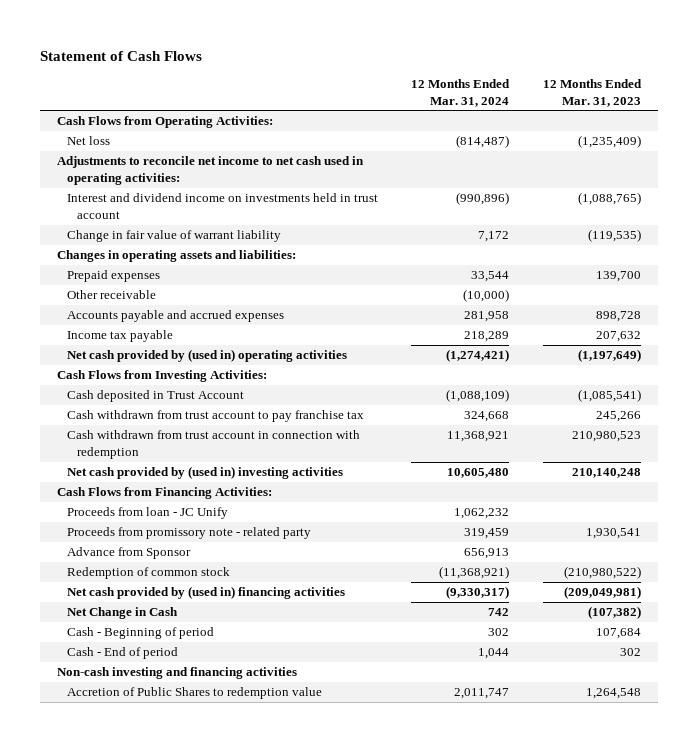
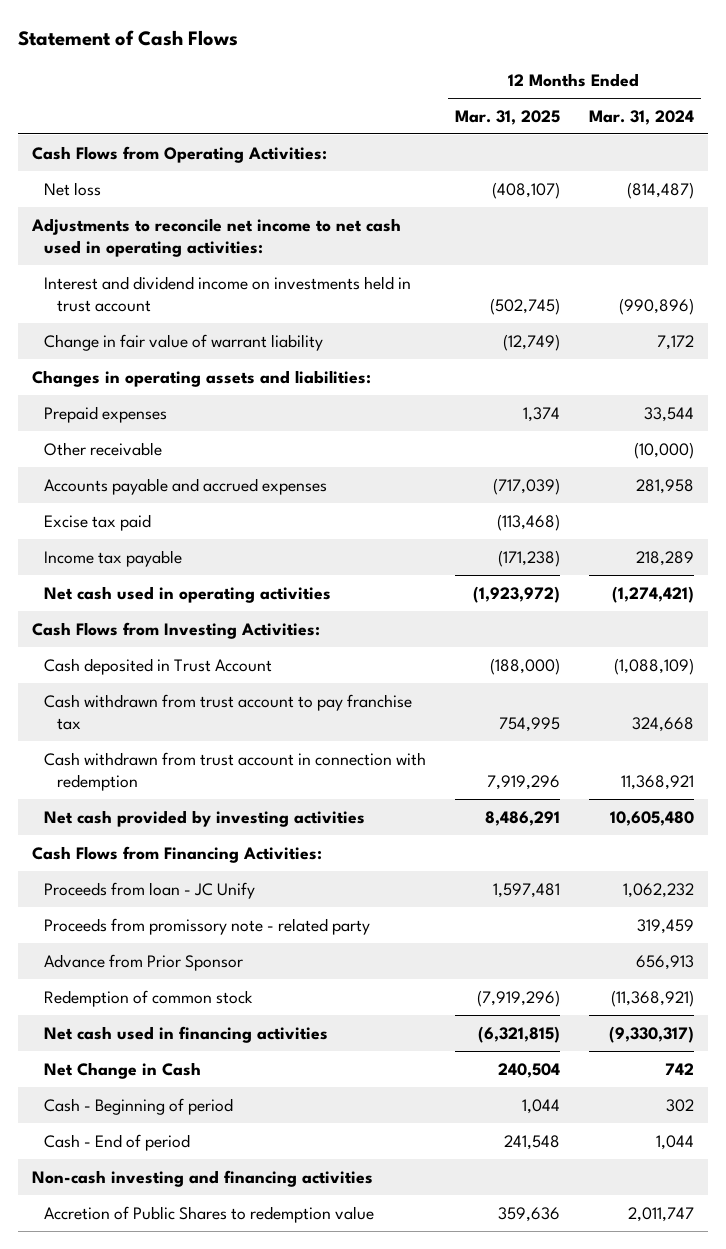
- | 12 Months Ended Mar. 31, 2024 | 12 Months Ended Mar. 31, 2023
+ | 12 Months Ended Mar. 31, 2025 | 12 Months Ended Mar. 31, 2024
+ Excise tax paid | (113,468) |
- Net cash provided by (used in) operating activities | (1,274,421) | (1,197,649)
+ Net cash used in operating activities | (1,923,972) | (1,274,421)
- Net cash provided by (used in) investing activities | 10,605,480 | 210,140,248
+ Net cash provided by investing activities | 8,486,291 | 10,605,480
- Advance from Sponsor | 656,913 |
+ Advance from Prior Sponsor | | 656,913
- Net cash provided by (used in) financing activities | (9,330,317) | (209,049,981)
+ Net cash used in financing activities | (6,321,815) | (9,330,317)

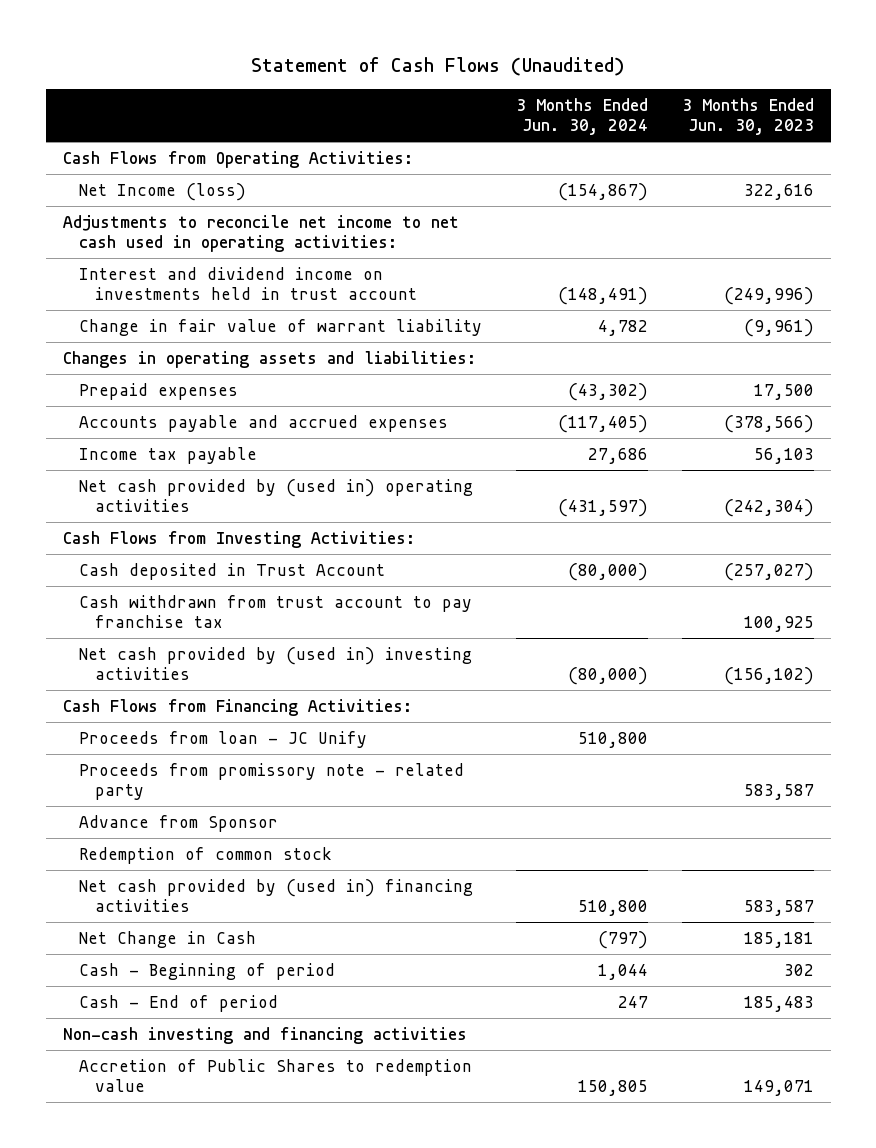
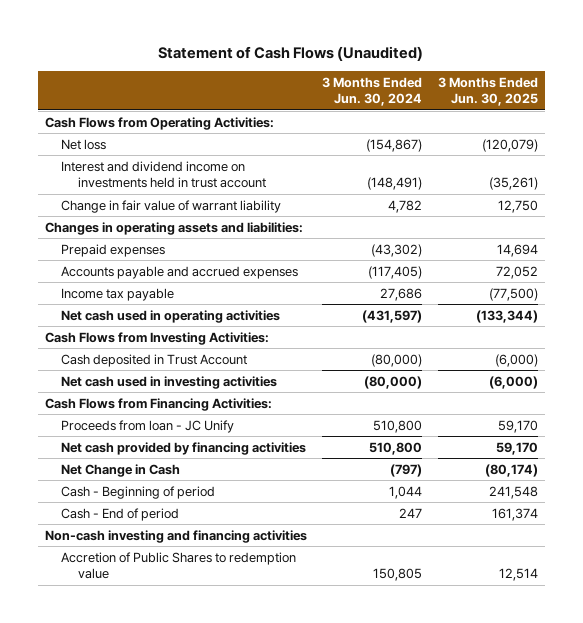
- | 3 Months Ended Jun. 30, 2024 | 3 Months Ended Jun. 30, 2023
+ | 3 Months Ended Jun. 30, 2024 | 3 Months Ended Jun. 30, 2025
- Net Income (loss) | (154,867) | 322,616
- Adjustments to reconcile net income to net cash used in operating activities:
+ Net loss | (154,867) | (120,079)
- Net cash provided by (used in) operating activities | (431,597) | (242,304)
+ Net cash used in operating activities | (431,597) | (133,344)
- Cash withdrawn from trust account to pay franchise tax | | 100,925
- Net cash provided by (used in) investing activities | (80,000) | (156,102)
+ Net cash used in investing activities | (80,000) | (6,000)
- Proceeds from promissory note - related party | | 583,587
- Advance from Sponsor
- Redemption of common stock
- Net cash provided by (used in) financing activities | 510,800 | 583,587
+ Net cash provided by financing activities | 510,800 | 59,170

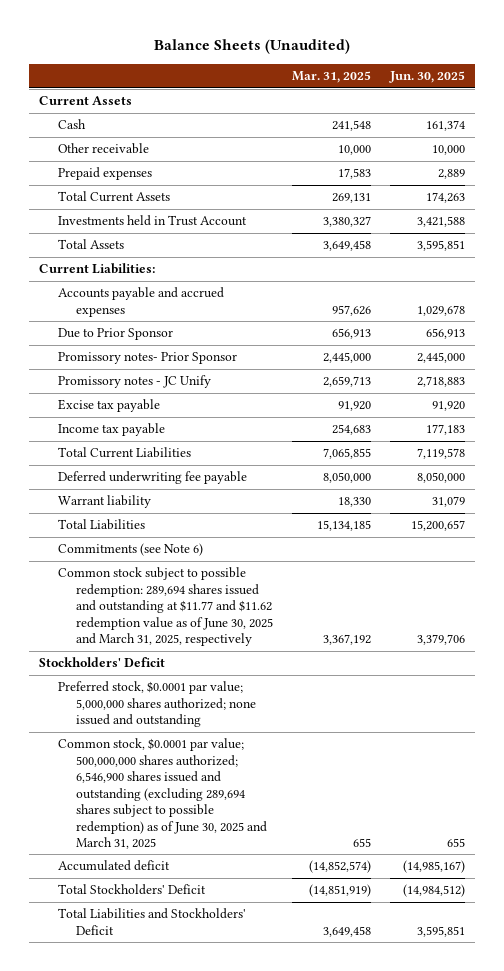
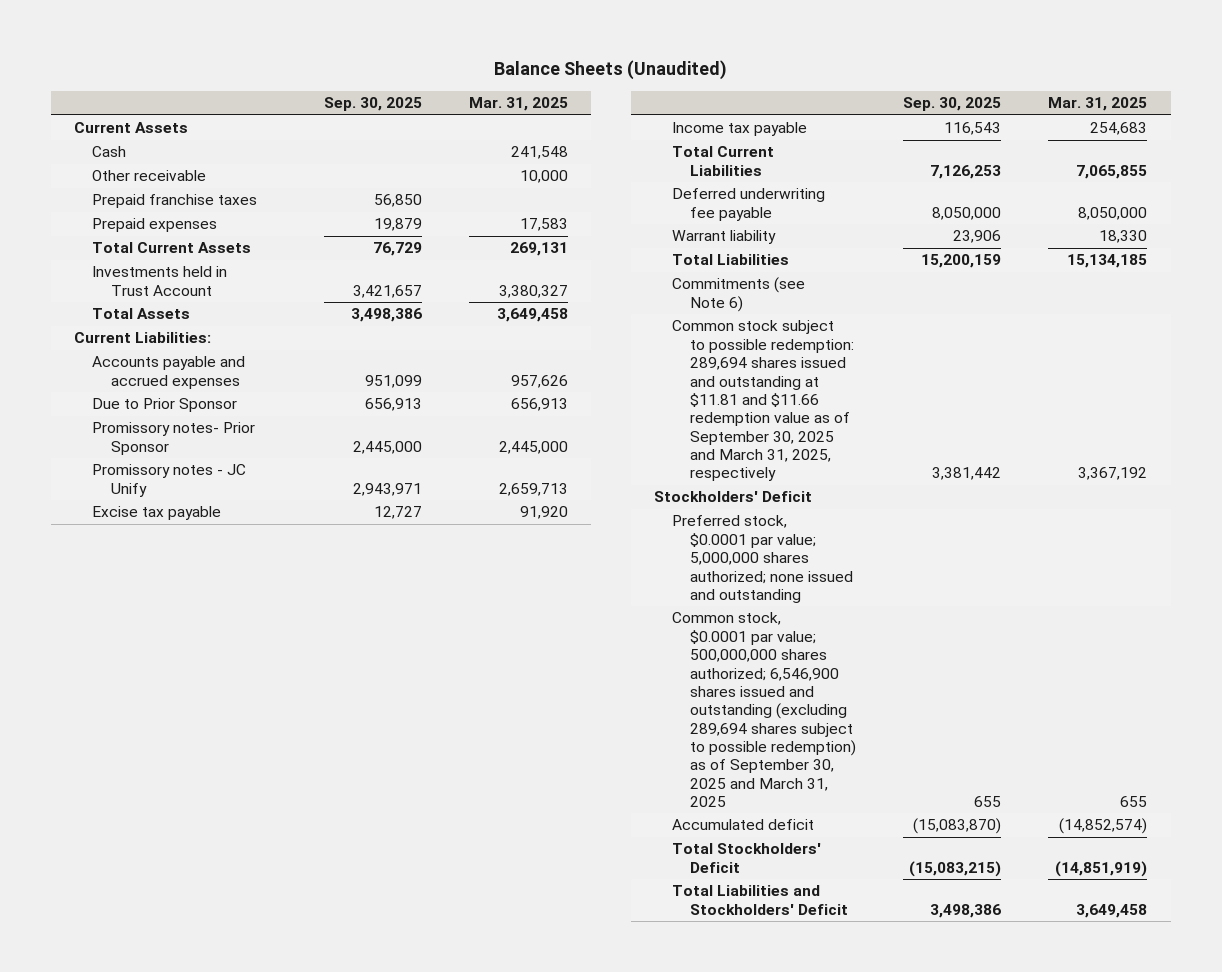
- | Mar. 31, 2025 | Jun. 30, 2025
+ | Sep. 30, 2025 | Mar. 31, 2025
+ Prepaid franchise taxes | 56,850 |
- Common stock subject to possible redemption: 289,694 shares issued and outstanding at $11.77 and $11.62 redemption value as of June 30, 2025 and March 31, 2025, respectively | 3,367,192 | 3,379,706
+ Common stock subject to possible redemption: 289,694 shares issued and outstanding at $11.81 and $11.66 redemption value as of September 30, 2025 and March 31, 2025, respectively | 3,381,442 | 3,367,192
- Common stock, $0.0001 par value; 500,000,000 shares authorized; 6,546,900 shares issued and outstanding (excluding 289,694 shares subject to possible redemption) as of June 30, 2025 and March 31, 2025 | 655 | 655
+ Common stock, $0.0001 par value; 500,000,000 shares authorized; 6,546,900 shares issued and outstanding (excluding 289,694 shares subject to possible redemption) as of September 30, 2025 and March 31, 2025 | 655 | 655

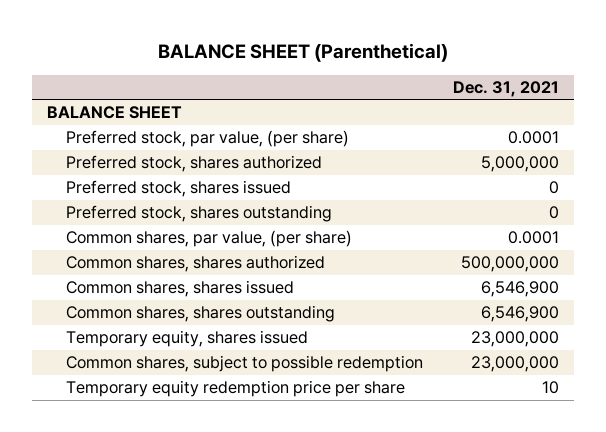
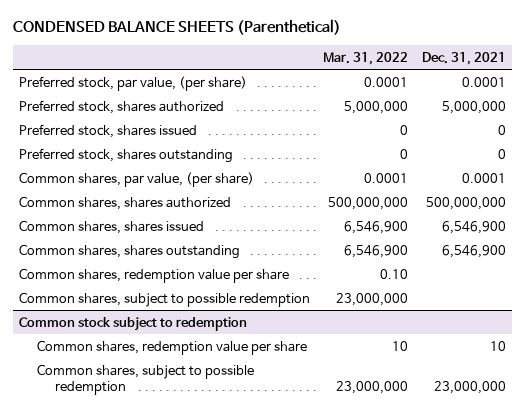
- BALANCE SHEET (Parenthetical)
+ CONDENSED BALANCE SHEETS (Parenthetical)
- | Dec. 31, 2021
+ | Mar. 31, 2022 | Dec. 31, 2021
- BALANCE SHEET
- Temporary equity, shares issued | 23,000,000
+ Common shares, redemption value per share | 0.10 |
+ Common shares, subject to possible redemption | 23,000,000 |
+ Common stock subject to redemption
+ Common shares, redemption value per share | 10 | 10
- Temporary equity redemption price per share | 10

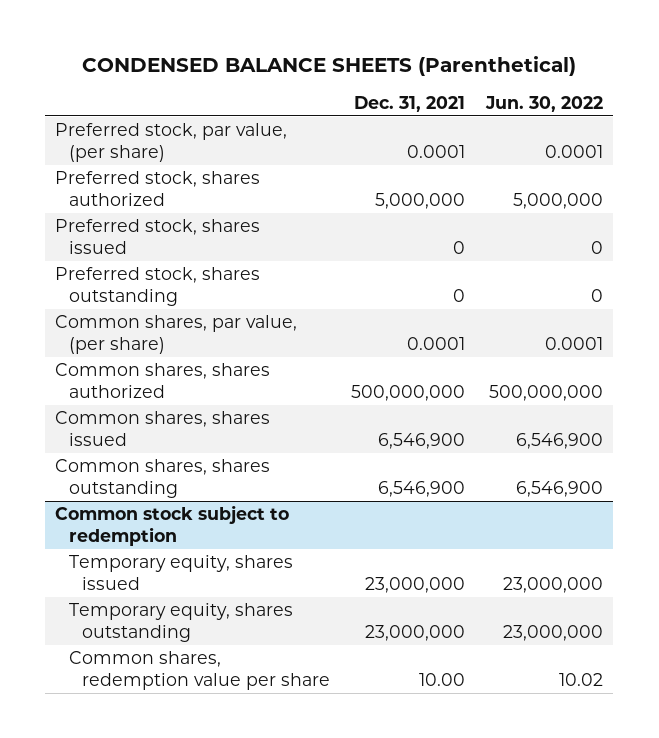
- | Mar. 31, 2022 | Dec. 31, 2021
+ | Dec. 31, 2021 | Jun. 30, 2022
- Common shares, redemption value per share | 0.10 |
- Common shares, subject to possible redemption | 23,000,000 |
@ Common stock subject to redemption
- Common shares, redemption value per share | 10 | 10
- Common shares, subject to possible redemption | 23,000,000 | 23,000,000
+ Temporary equity, shares issued | 23,000,000 | 23,000,000
+ Temporary equity, shares outstanding | 23,000,000 | 23,000,000
+ Common shares, redemption value per share | 10.00 | 10.02

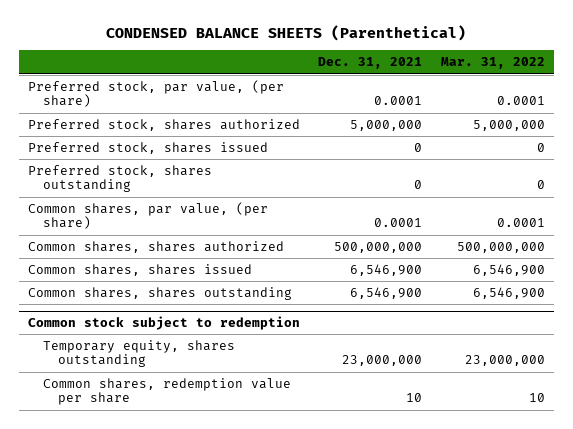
- | Dec. 31, 2021 | Jun. 30, 2022
+ | Dec. 31, 2021 | Mar. 31, 2022
@ Common stock subject to redemption
- Temporary equity, shares issued | 23,000,000 | 23,000,000
- Common shares, redemption value per share | 10.00 | 10.02
+ Common shares, redemption value per share | 10 | 10

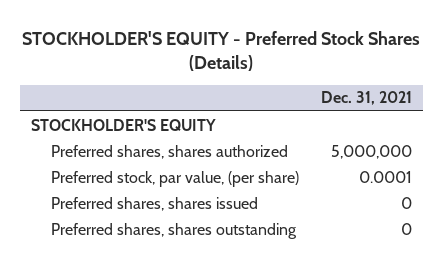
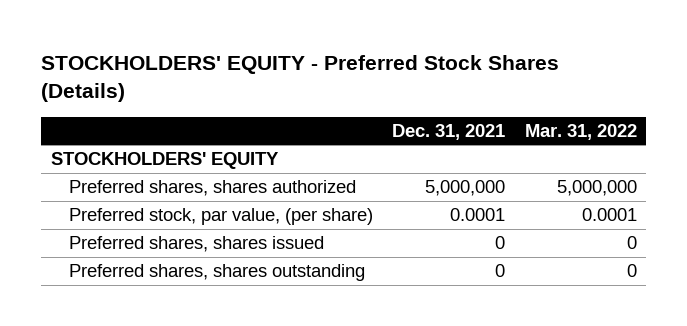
- STOCKHOLDER'S EQUITY - Preferred Stock Shares (Details)
+ STOCKHOLDERS' EQUITY - Preferred Stock Shares (Details)
- | Dec. 31, 2021
+ | Dec. 31, 2021 | Mar. 31, 2022
- STOCKHOLDER'S EQUITY
+ STOCKHOLDERS' EQUITY

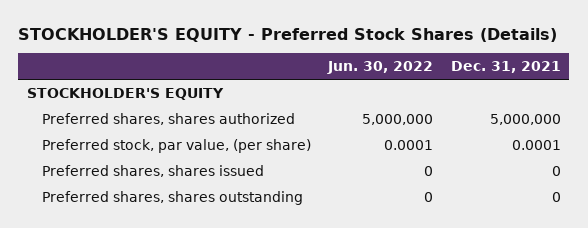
- STOCKHOLDERS' EQUITY - Preferred Stock Shares (Details)
+ STOCKHOLDER'S EQUITY - Preferred Stock Shares (Details)
- | Dec. 31, 2021 | Mar. 31, 2022
+ | Jun. 30, 2022 | Dec. 31, 2021
- STOCKHOLDERS' EQUITY
+ STOCKHOLDER'S EQUITY

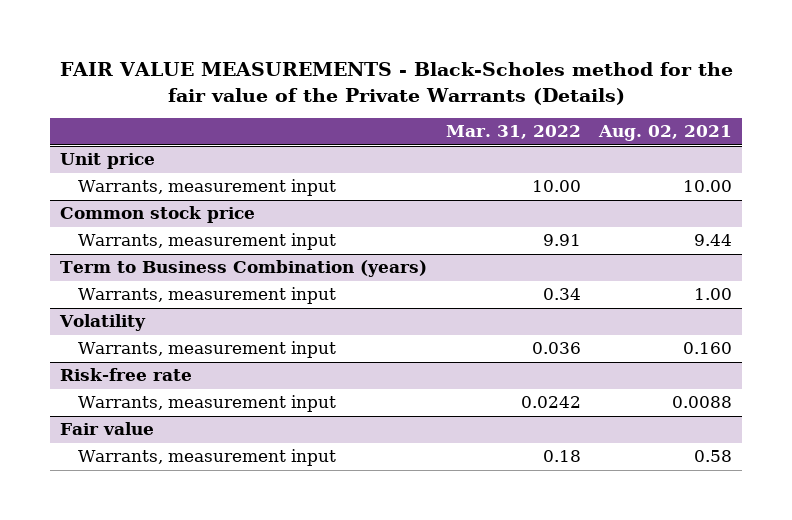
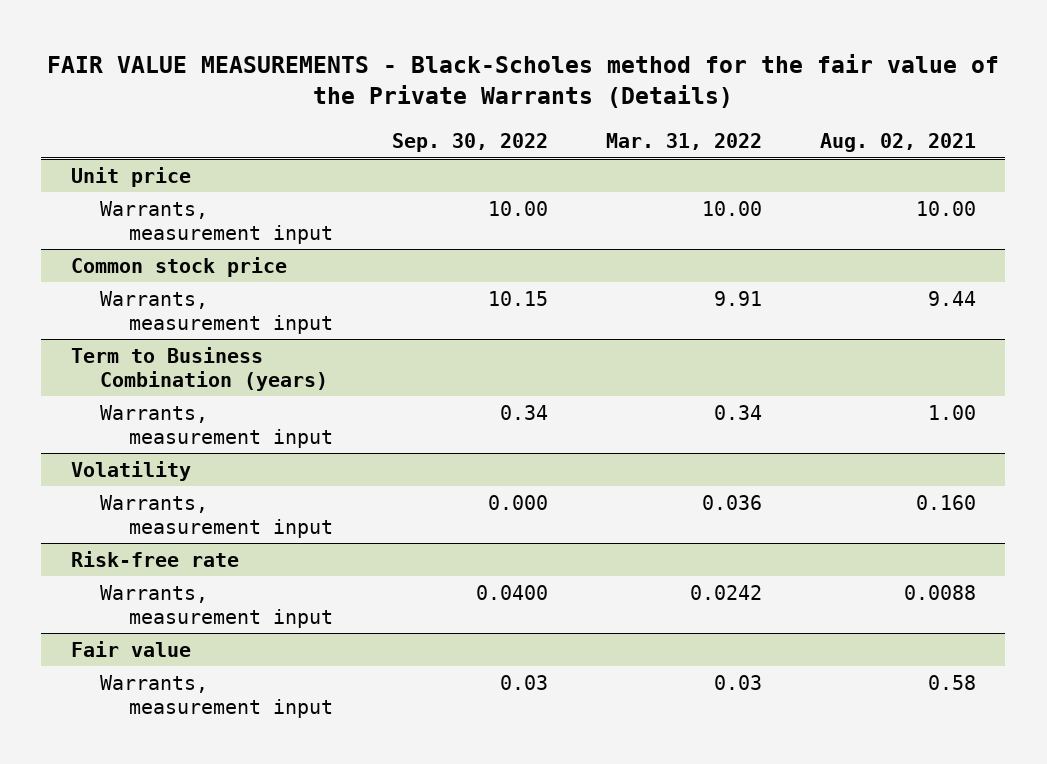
- | Mar. 31, 2022 | Aug. 02, 2021
+ | Sep. 30, 2022 | Mar. 31, 2022 | Aug. 02, 2021
@ Fair value
- Warrants, measurement input | 0.18 | 0.58
+ Warrants, measurement input | 0.03 | 0.03 | 0.58

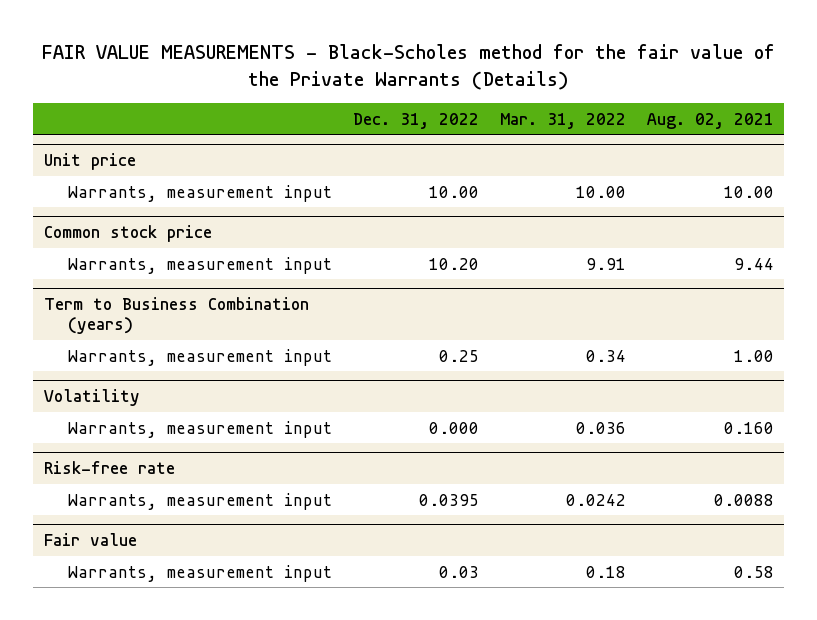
- | Sep. 30, 2022 | Mar. 31, 2022 | Aug. 02, 2021
+ | Dec. 31, 2022 | Mar. 31, 2022 | Aug. 02, 2021
@ Fair value
- Warrants, measurement input | 0.03 | 0.03 | 0.58
+ Warrants, measurement input | 0.03 | 0.18 | 0.58

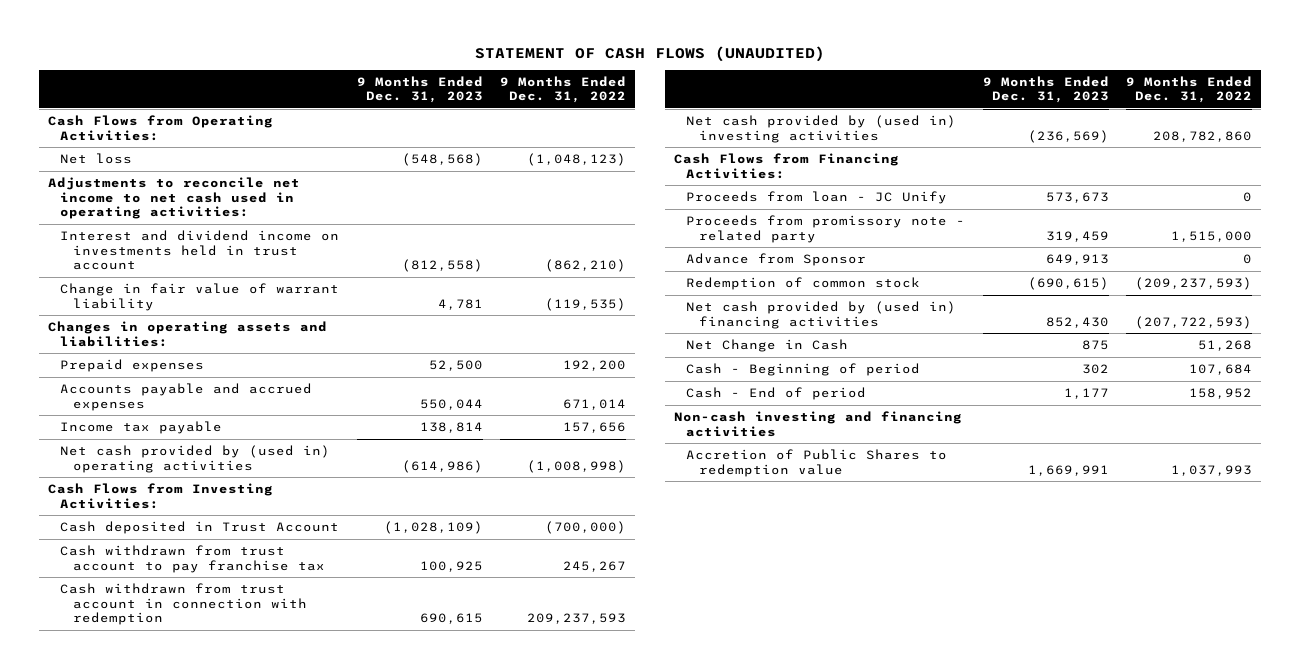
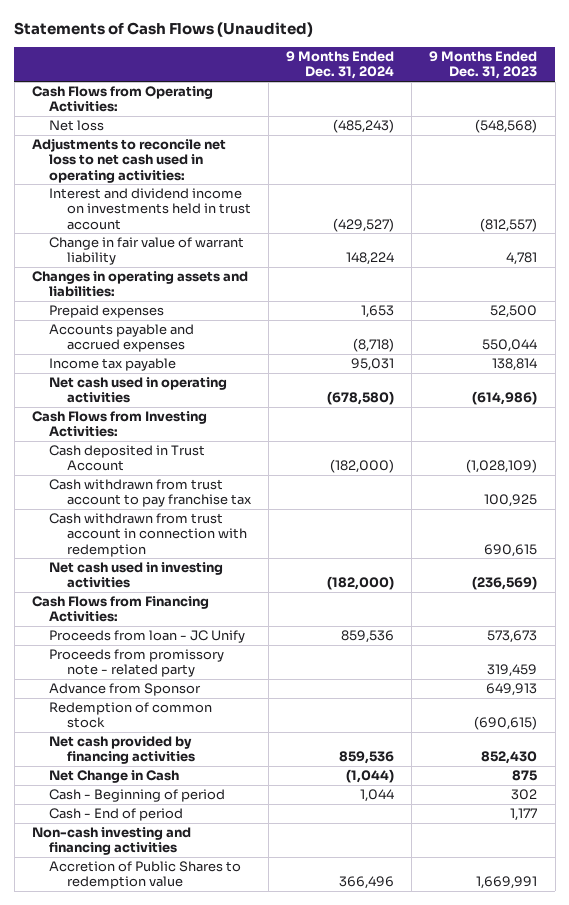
- STATEMENT OF CASH FLOWS (UNAUDITED)
+ Statements of Cash Flows (Unaudited)
- | 9 Months Ended Dec. 31, 2023 | 9 Months Ended Dec. 31, 2022
+ | 9 Months Ended Dec. 31, 2024 | 9 Months Ended Dec. 31, 2023
- Adjustments to reconcile net income to net cash used in operating activities:
- Interest and dividend income on investments held in trust account | (812,558) | (862,210)
+ Adjustments to reconcile net loss to net cash used in operating activities:
+ Interest and dividend income on investments held in trust account | (429,527) | (812,557)
- Net cash provided by (used in) operating activities | (614,986) | (1,008,998)
+ Net cash used in operating activities | (678,580) | (614,986)
- Net cash provided by (used in) investing activities | (236,569) | 208,782,860
+ Net cash used in investing activities | (182,000) | (236,569)
- Net cash provided by (used in) financing activities | 852,430 | (207,722,593)
+ Net cash provided by financing activities | 859,536 | 852,430

